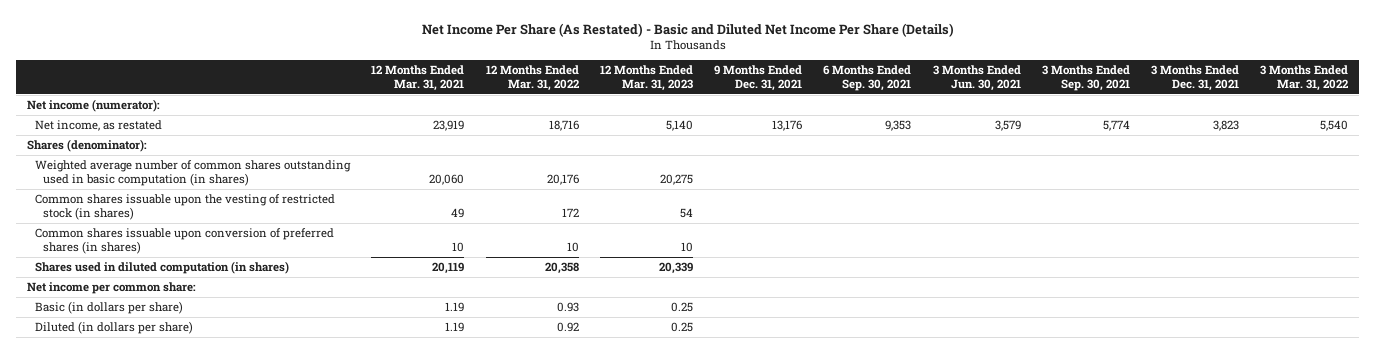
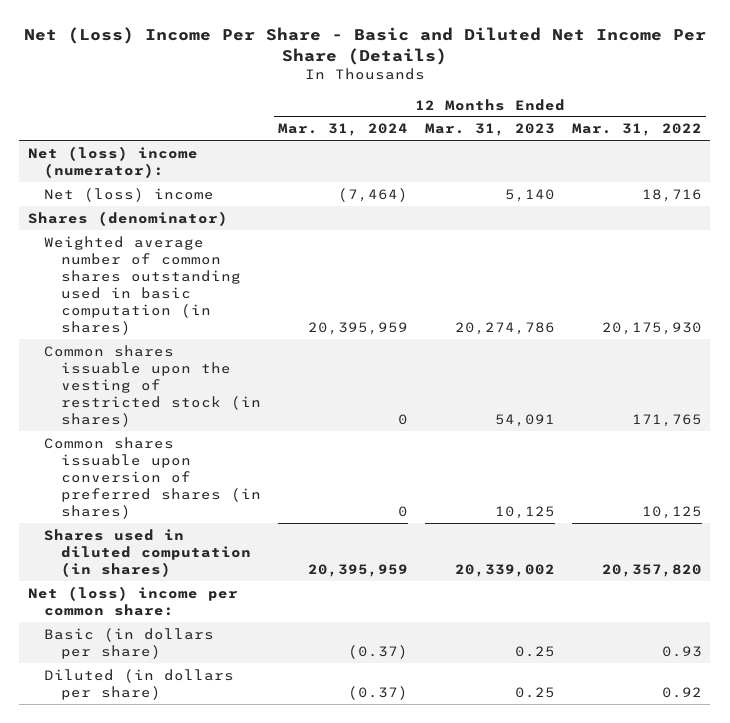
- Net Income Per Share (As Restated) - Basic and Diluted Net Income Per Share (Details)
+ Net (Loss) Income Per Share - Basic and Diluted Net Income Per Share (Details)
- | 12 Months Ended Mar. 31, 2021 | 12 Months Ended Mar. 31, 2022 | 12 Months Ended Mar. 31, 2023 | 9 Months Ended Dec. 31, 2021 | 6 Months Ended Sep. 30, 2021 | 3 Months Ended Jun. 30, 2021 | 3 Months Ended Sep. 30, 2021 | 3 Months Ended Dec. 31, 2021 | 3 Months Ended Mar. 31, 2022
+ | 12 Months Ended Mar. 31, 2024 | 12 Months Ended Mar. 31, 2023 | 12 Months Ended Mar. 31, 2022
- Net income (numerator):
- Net income, as restated | 23,919 | 18,716 | 5,140 | 13,176 | 9,353 | 3,579 | 5,774 | 3,823 | 5,540
- Shares (denominator):
- Weighted average number of common shares outstanding used in basic computation (in shares) | 20,060 | 20,176 | 20,275 | | | | | |
- Common shares issuable upon the vesting of restricted stock (in shares) | 49 | 172 | 54 | | | | | |
- Common shares issuable upon conversion of preferred shares (in shares) | 10 | 10 | 10 | | | | | |
- Shares used in diluted computation (in shares) | 20,119 | 20,358 | 20,339 | | | | | |
- Net income per common share:
+ Net (loss) income (numerator):
+ Net (loss) income | (7,464) | 5,140 | 18,716
+ Shares (denominator)
+ Weighted average number of common shares outstanding used in basic computation (in shares) | 20,395,959 | 20,274,786 | 20,175,930
+ Common shares issuable upon the vesting of restricted stock (in shares) | 0 | 54,091 | 171,765
+ Common shares issuable upon conversion of preferred shares (in shares) | 0 | 10,125 | 10,125
+ Shares used in diluted computation (in shares) | 20,395,959 | 20,339,002 | 20,357,820
+ Net (loss) income per common share:

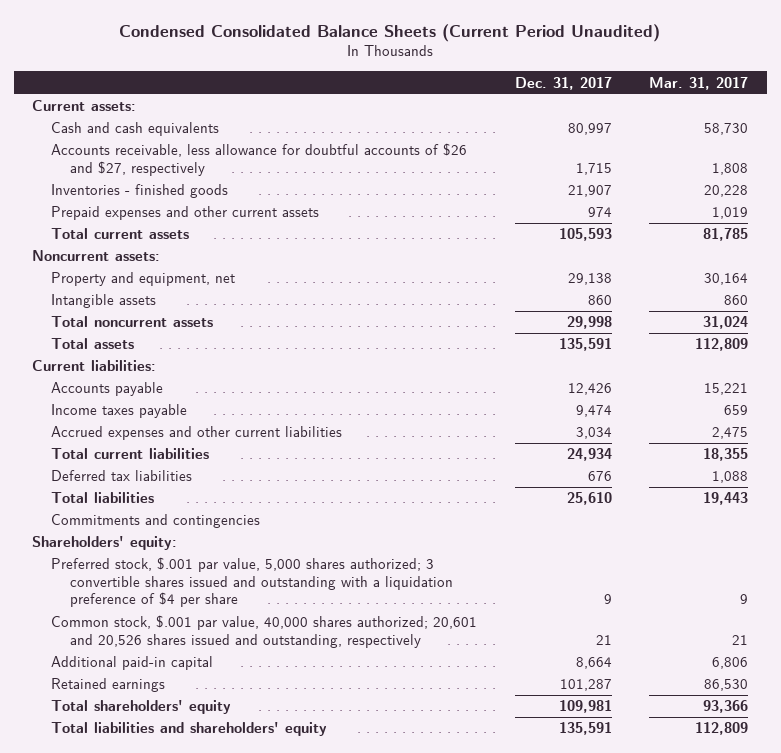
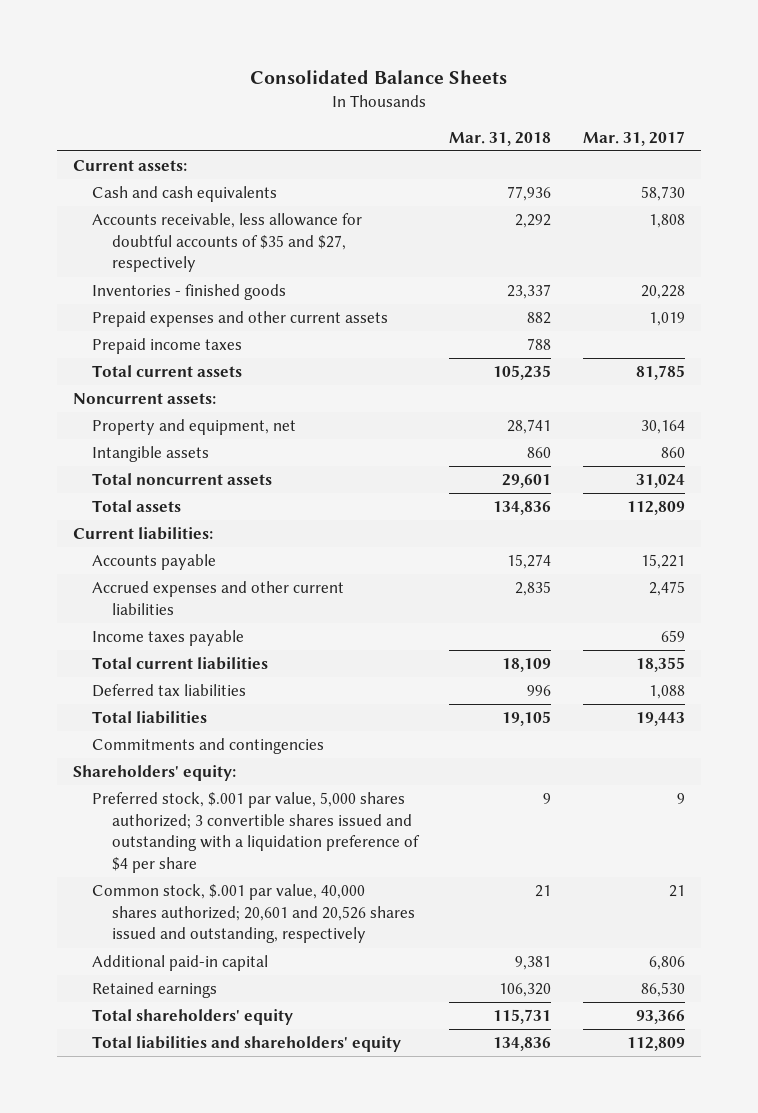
- Condensed Consolidated Balance Sheets (Current Period Unaudited)
+ Consolidated Balance Sheets
- | Dec. 31, 2017 | Mar. 31, 2017
+ | Mar. 31, 2018 | Mar. 31, 2017
- Accounts receivable, less allowance for doubtful accounts of $26 and $27, respectively | 1,715 | 1,808
+ Accounts receivable, less allowance for doubtful accounts of $35 and $27, respectively | 2,292 | 1,808
+ Prepaid income taxes | 788 |
moved down: Income taxes payable | | 659

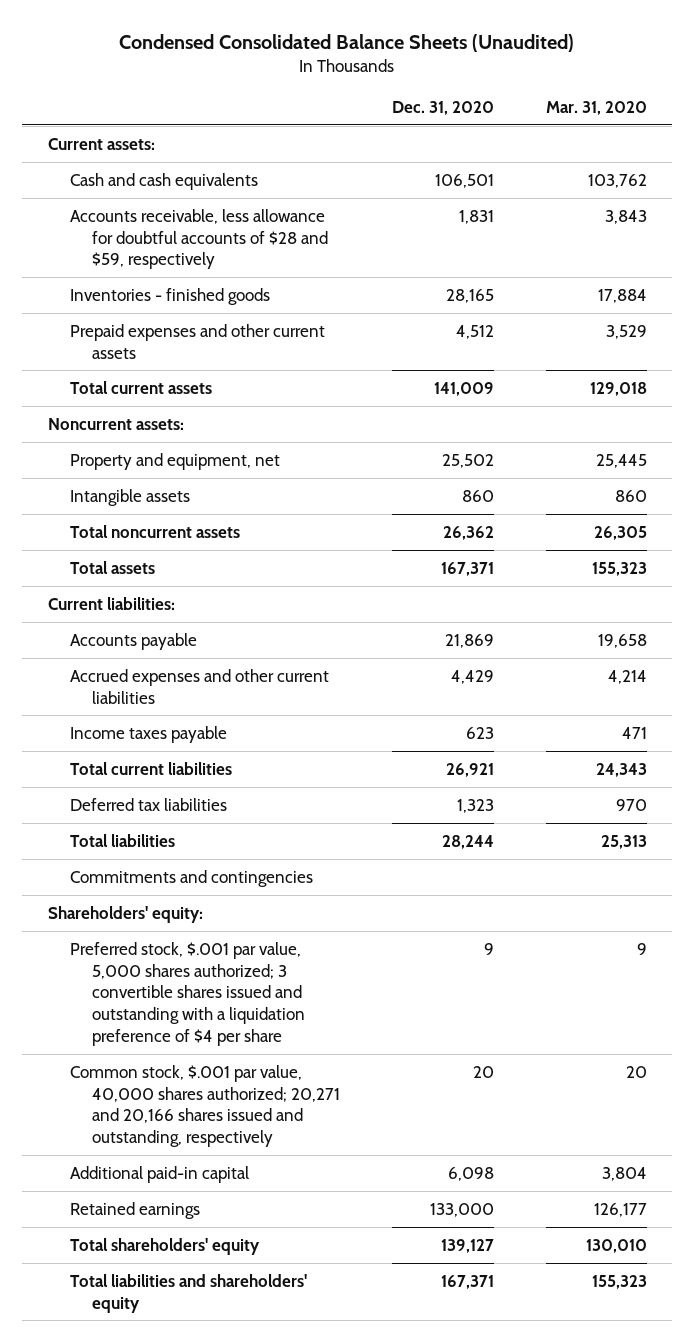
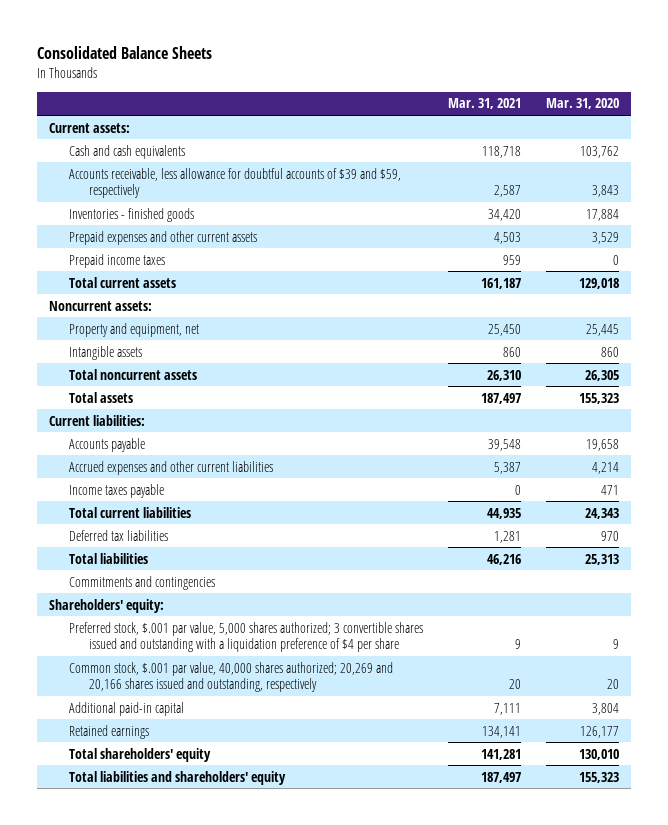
- Condensed Consolidated Balance Sheets (Unaudited)
+ Consolidated Balance Sheets
- | Dec. 31, 2020 | Mar. 31, 2020
+ | Mar. 31, 2021 | Mar. 31, 2020
- Accounts receivable, less allowance for doubtful accounts of $28 and $59, respectively | 1,831 | 3,843
+ Accounts receivable, less allowance for doubtful accounts of $39 and $59, respectively | 2,587 | 3,843
+ Prepaid income taxes | 959 | 0
- Common stock, $.001 par value, 40,000 shares authorized; 20,271 and 20,166 shares issued and outstanding, respectively | 20 | 20
+ Common stock, $.001 par value, 40,000 shares authorized; 20,269 and 20,166 shares issued and outstanding, respectively | 20 | 20

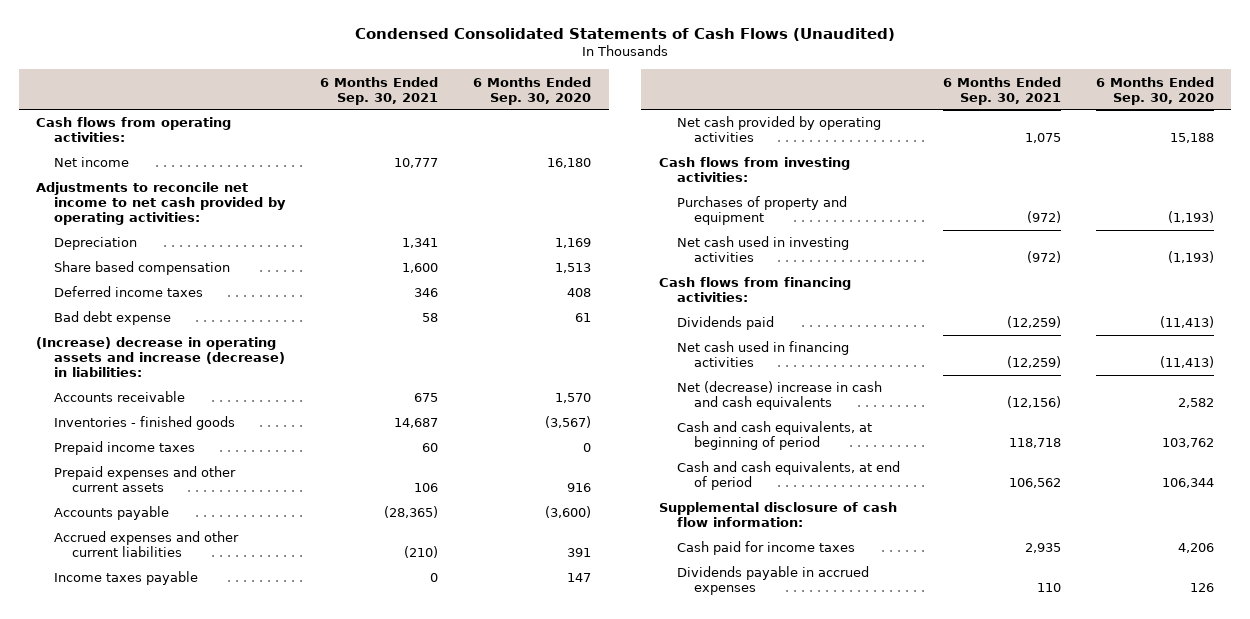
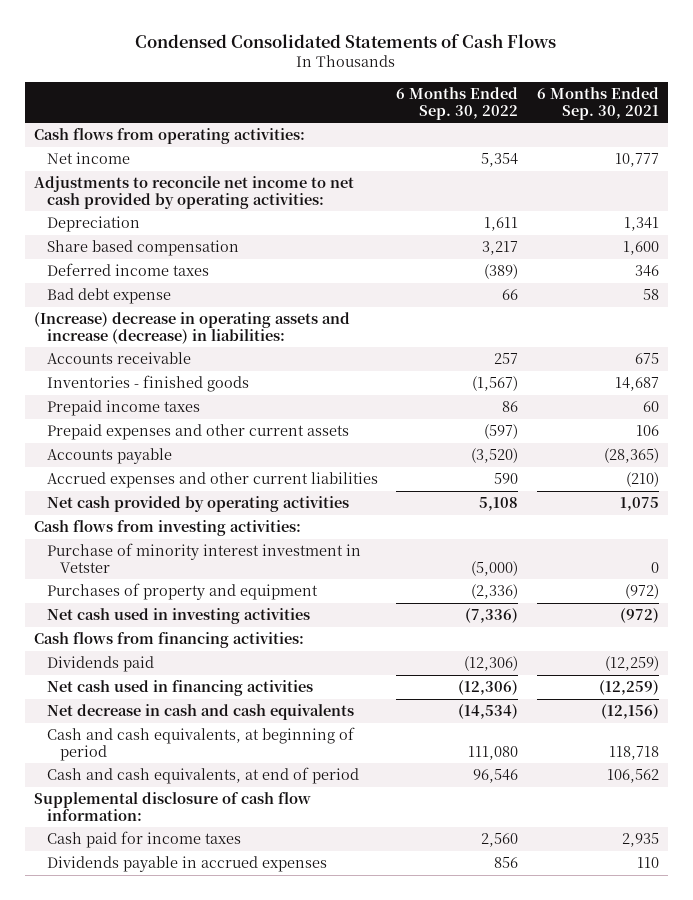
- Condensed Consolidated Statements of Cash Flows (Unaudited)
+ Condensed Consolidated Statements of Cash Flows
- | 6 Months Ended Sep. 30, 2021 | 6 Months Ended Sep. 30, 2020
+ | 6 Months Ended Sep. 30, 2022 | 6 Months Ended Sep. 30, 2021
- Income taxes payable | 0 | 147
+ Purchase of minority interest investment in Vetster | (5,000) | 0
- Net (decrease) increase in cash and cash equivalents | (12,156) | 2,582
+ Net decrease in cash and cash equivalents | (14,534) | (12,156)

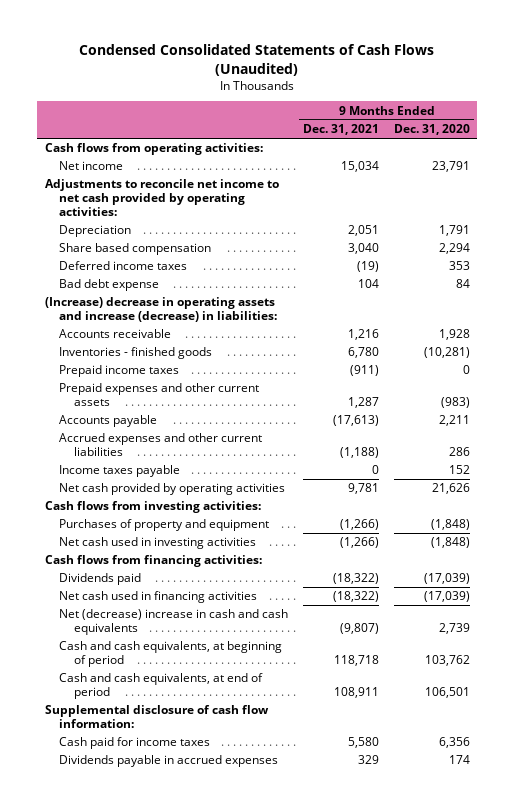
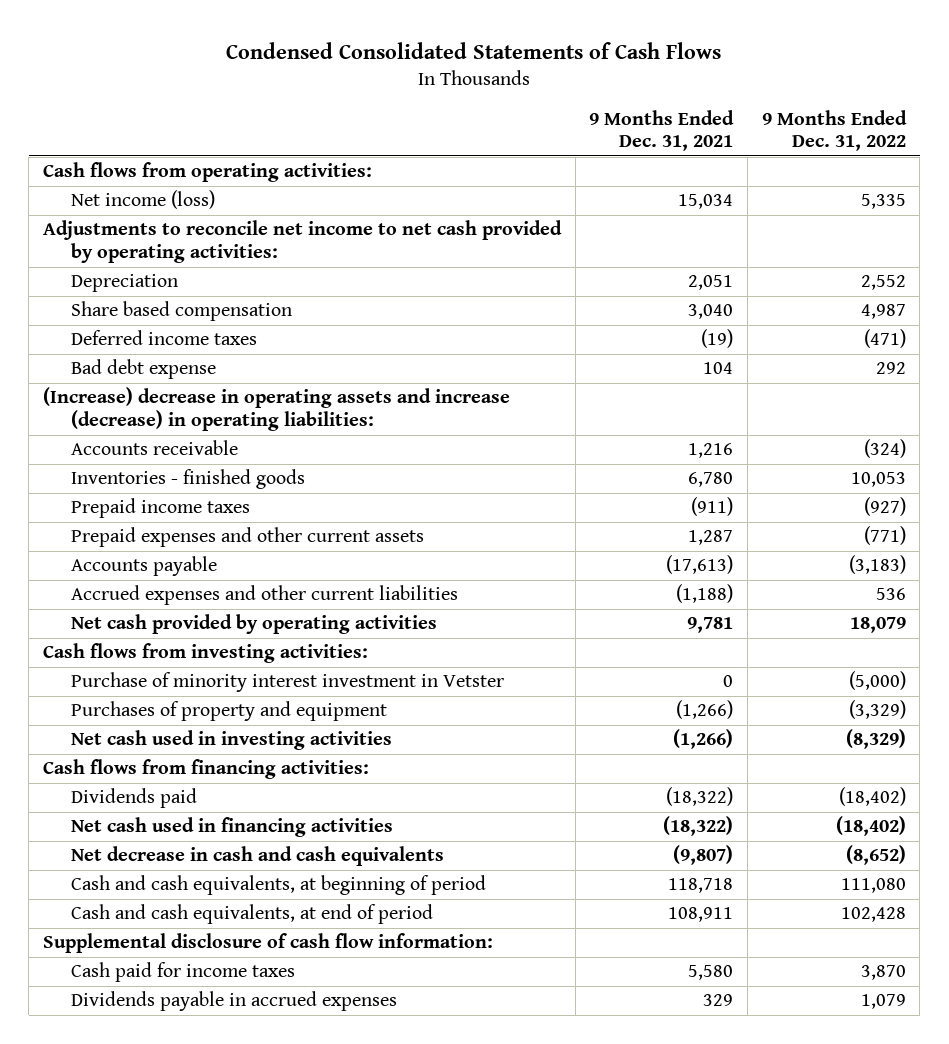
- Condensed Consolidated Statements of Cash Flows (Unaudited)
+ Condensed Consolidated Statements of Cash Flows
- | 9 Months Ended Dec. 31, 2021 | 9 Months Ended Dec. 31, 2020
+ | 9 Months Ended Dec. 31, 2021 | 9 Months Ended Dec. 31, 2022
- Net income | 15,034 | 23,791
+ Net income (loss) | 15,034 | 5,335
- (Increase) decrease in operating assets and increase (decrease) in liabilities:
+ (Increase) decrease in operating assets and increase (decrease) in operating liabilities:
- Income taxes payable | 0 | 152
+ Purchase of minority interest investment in Vetster | 0 | (5,000)
- Net (decrease) increase in cash and cash equivalents | (9,807) | 2,739
+ Net decrease in cash and cash equivalents | (9,807) | (8,652)

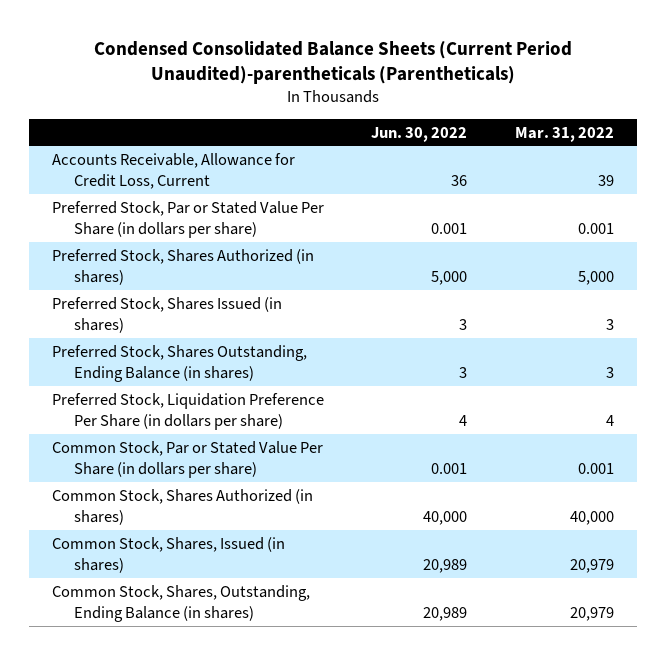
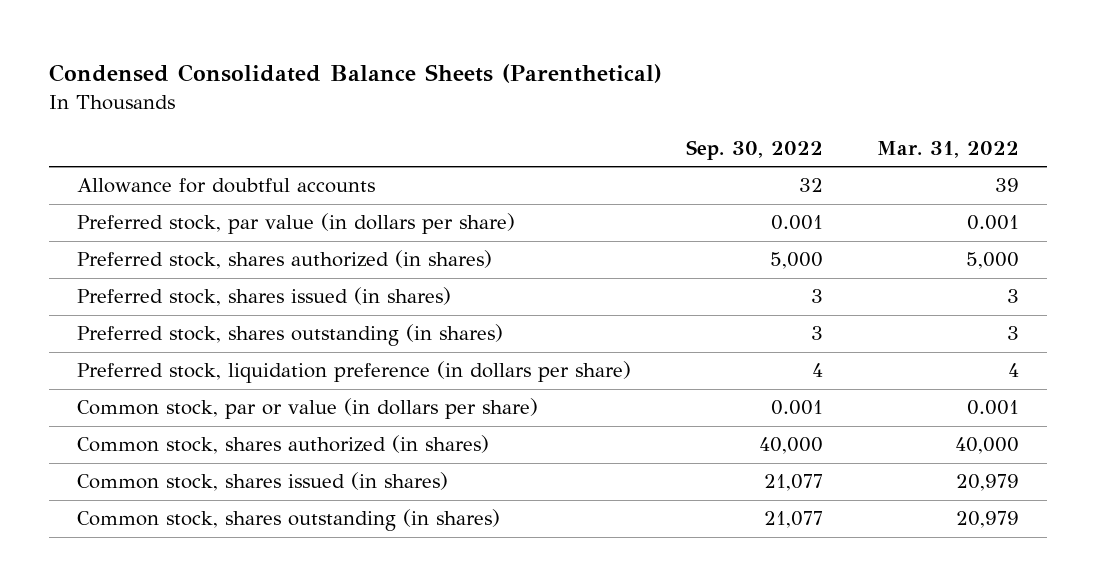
- Condensed Consolidated Balance Sheets (Current Period Unaudited)-parentheticals (Parentheticals)
+ Condensed Consolidated Balance Sheets (Parenthetical)
- | Jun. 30, 2022 | Mar. 31, 2022
+ | Sep. 30, 2022 | Mar. 31, 2022
- Accounts Receivable, Allowance for Credit Loss, Current | 36 | 39
- Preferred Stock, Par or Stated Value Per Share (in dollars per share) | 0.001 | 0.001
- Preferred Stock, Shares Authorized (in shares) | 5,000 | 5,000
- Preferred Stock, Shares Issued (in shares) | 3 | 3
- Preferred Stock, Shares Outstanding, Ending Balance (in shares) | 3 | 3
- Preferred Stock, Liquidation Preference Per Share (in dollars per share) | 4 | 4
- Common Stock, Par or Stated Value Per Share (in dollars per share) | 0.001 | 0.001
- Common Stock, Shares Authorized (in shares) | 40,000 | 40,000
- Common Stock, Shares, Issued (in shares) | 20,989 | 20,979
- Common Stock, Shares, Outstanding, Ending Balance (in shares) | 20,989 | 20,979
+ Allowance for doubtful accounts | 32 | 39
+ Preferred stock, par value (in dollars per share) | 0.001 | 0.001
+ Preferred stock, shares authorized (in shares) | 5,000 | 5,000
+ Preferred stock, shares issued (in shares) | 3 | 3
+ Preferred stock, shares outstanding (in shares) | 3 | 3
+ Preferred stock, liquidation preference (in dollars per share) | 4 | 4
+ Common stock, par or value (in dollars per share) | 0.001 | 0.001
+ Common stock, shares authorized (in shares) | 40,000 | 40,000
+ Common stock, shares issued (in shares) | 21,077 | 20,979
+ Common stock, shares outstanding (in shares) | 21,077 | 20,979

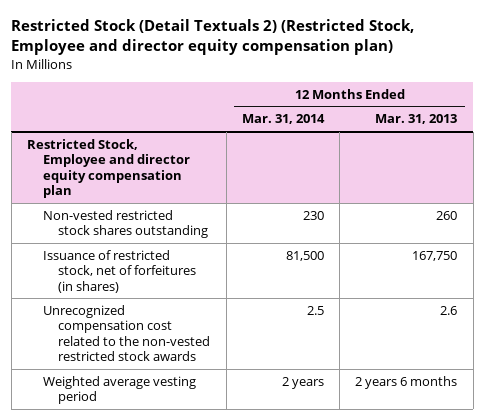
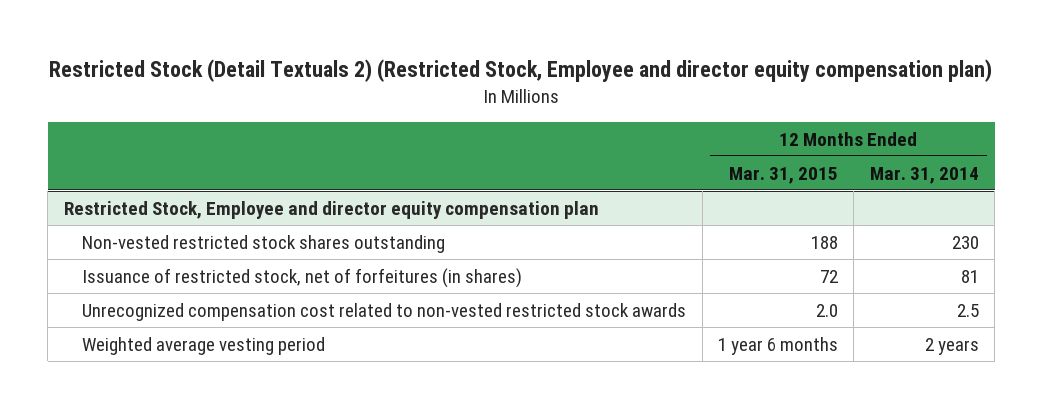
- | 12 Months Ended Mar. 31, 2014 | 12 Months Ended Mar. 31, 2013
+ | 12 Months Ended Mar. 31, 2015 | 12 Months Ended Mar. 31, 2014
@ Restricted Stock, Employee and director equity compensation plan
- Issuance of restricted stock, net of forfeitures (in shares) | 81,500 | 167,750
- Unrecognized compensation cost related to the non-vested restricted stock awards | 2.5 | 2.6
+ Issuance of restricted stock, net of forfeitures (in shares) | 72 | 81
+ Unrecognized compensation cost related to non-vested restricted stock awards | 2.0 | 2.5

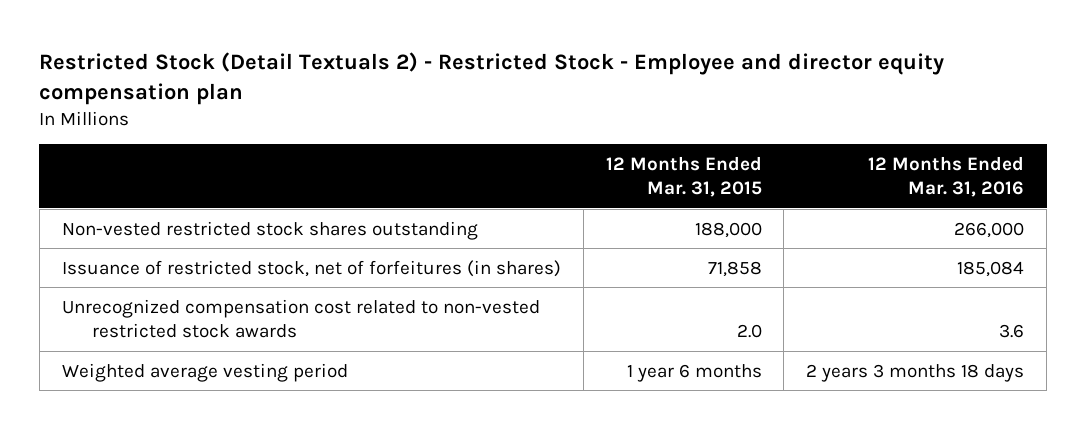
- Restricted Stock (Detail Textuals 2) (Restricted Stock, Employee and director equity compensation plan)
+ Restricted Stock (Detail Textuals 2) - Restricted Stock - Employee and director equity compensation plan
- | 12 Months Ended Mar. 31, 2015 | 12 Months Ended Mar. 31, 2014
+ | 12 Months Ended Mar. 31, 2015 | 12 Months Ended Mar. 31, 2016
- Restricted Stock, Employee and director equity compensation plan
- Non-vested restricted stock shares outstanding | 188 | 230
- Issuance of restricted stock, net of forfeitures (in shares) | 72 | 81
+ Non-vested restricted stock shares outstanding | 188,000 | 266,000
+ Issuance of restricted stock, net of forfeitures (in shares) | 71,858 | 185,084

